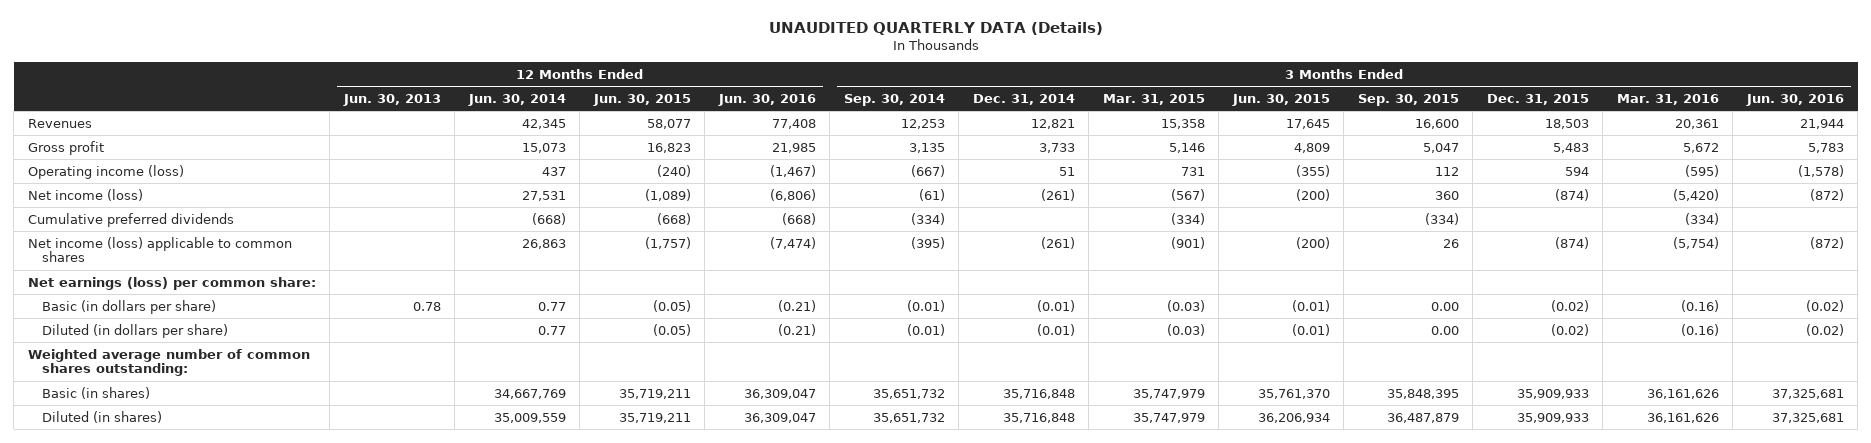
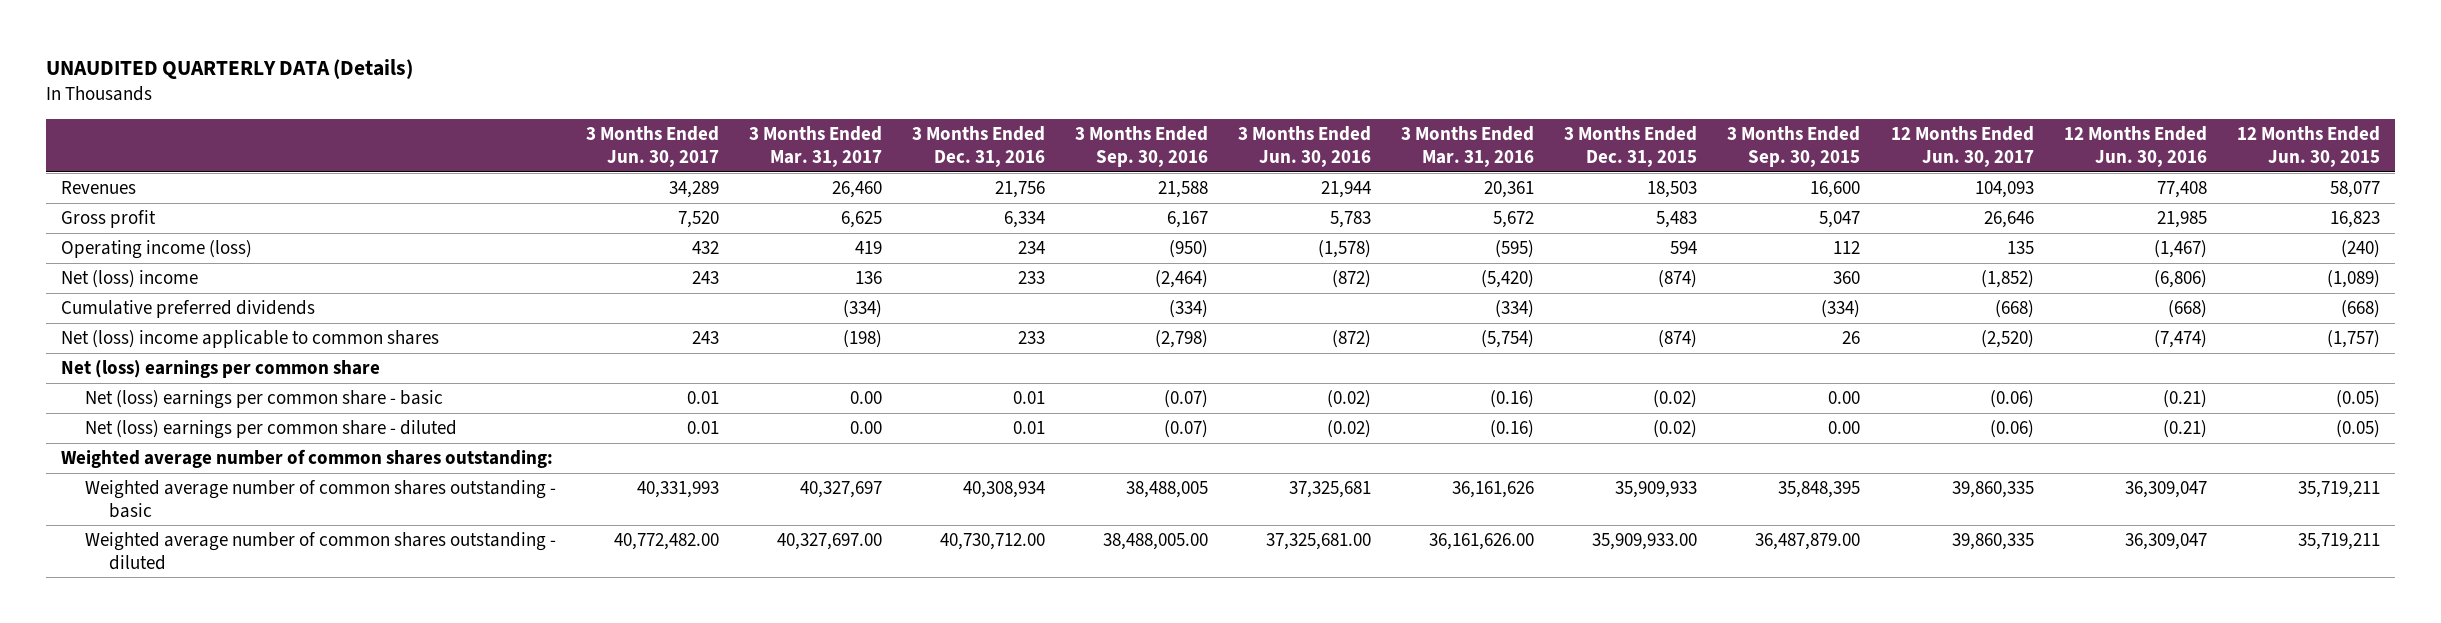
- | 12 Months Ended Jun. 30, 2013 | 12 Months Ended Jun. 30, 2014 | 12 Months Ended Jun. 30, 2015 | 12 Months Ended Jun. 30, 2016 | 3 Months Ended Sep. 30, 2014 | 3 Months Ended Dec. 31, 2014 | 3 Months Ended Mar. 31, 2015 | 3 Months Ended Jun. 30, 2015 | 3 Months Ended Sep. 30, 2015 | 3 Months Ended Dec. 31, 2015 | 3 Months Ended Mar. 31, 2016 | 3 Months Ended Jun. 30, 2016
+ | 3 Months Ended Jun. 30, 2017 | 3 Months Ended Mar. 31, 2017 | 3 Months Ended Dec. 31, 2016 | 3 Months Ended Sep. 30, 2016 | 3 Months Ended Jun. 30, 2016 | 3 Months Ended Mar. 31, 2016 | 3 Months Ended Dec. 31, 2015 | 3 Months Ended Sep. 30, 2015 | 12 Months Ended Jun. 30, 2017 | 12 Months Ended Jun. 30, 2016 | 12 Months Ended Jun. 30, 2015
- Net income (loss) | | 27,531 | (1,089) | (6,806) | (61) | (261) | (567) | (200) | 360 | (874) | (5,420) | (872)
+ Net (loss) income | 243 | 136 | 233 | (2,464) | (872) | (5,420) | (874) | 360 | (1,852) | (6,806) | (1,089)
- Net income (loss) applicable to common shares | | 26,863 | (1,757) | (7,474) | (395) | (261) | (901) | (200) | 26 | (874) | (5,754) | (872)
- Net earnings (loss) per common share:
- Basic (in dollars per share) | 0.78 | 0.77 | (0.05) | (0.21) | (0.01) | (0.01) | (0.03) | (0.01) | 0.00 | (0.02) | (0.16) | (0.02)
- Diluted (in dollars per share) | | 0.77 | (0.05) | (0.21) | (0.01) | (0.01) | (0.03) | (0.01) | 0.00 | (0.02) | (0.16) | (0.02)
+ Net (loss) income applicable to common shares | 243 | (198) | 233 | (2,798) | (872) | (5,754) | (874) | 26 | (2,520) | (7,474) | (1,757)
+ Net (loss) earnings per common share
+ Net (loss) earnings per common share - basic | 0.01 | 0.00 | 0.01 | (0.07) | (0.02) | (0.16) | (0.02) | 0.00 | (0.06) | (0.21) | (0.05)
+ Net (loss) earnings per common share - diluted | 0.01 | 0.00 | 0.01 | (0.07) | (0.02) | (0.16) | (0.02) | 0.00 | (0.06) | (0.21) | (0.05)
- Basic (in shares) | | 34,667,769 | 35,719,211 | 36,309,047 | 35,651,732 | 35,716,848 | 35,747,979 | 35,761,370 | 35,848,395 | 35,909,933 | 36,161,626 | 37,325,681
- Diluted (in shares) | | 35,009,559 | 35,719,211 | 36,309,047 | 35,651,732 | 35,716,848 | 35,747,979 | 36,206,934 | 36,487,879 | 35,909,933 | 36,161,626 | 37,325,681
+ Weighted average number of common shares outstanding - basic | 40,331,993 | 40,327,697 | 40,308,934 | 38,488,005 | 37,325,681 | 36,161,626 | 35,909,933 | 35,848,395 | 39,860,335 | 36,309,047 | 35,719,211
+ Weighted average number of common shares outstanding - diluted | 40,772,482.00 | 40,327,697.00 | 40,730,712.00 | 38,488,005.00 | 37,325,681.00 | 36,161,626.00 | 35,909,933.00 | 36,487,879.00 | 39,860,335 | 36,309,047 | 35,719,211

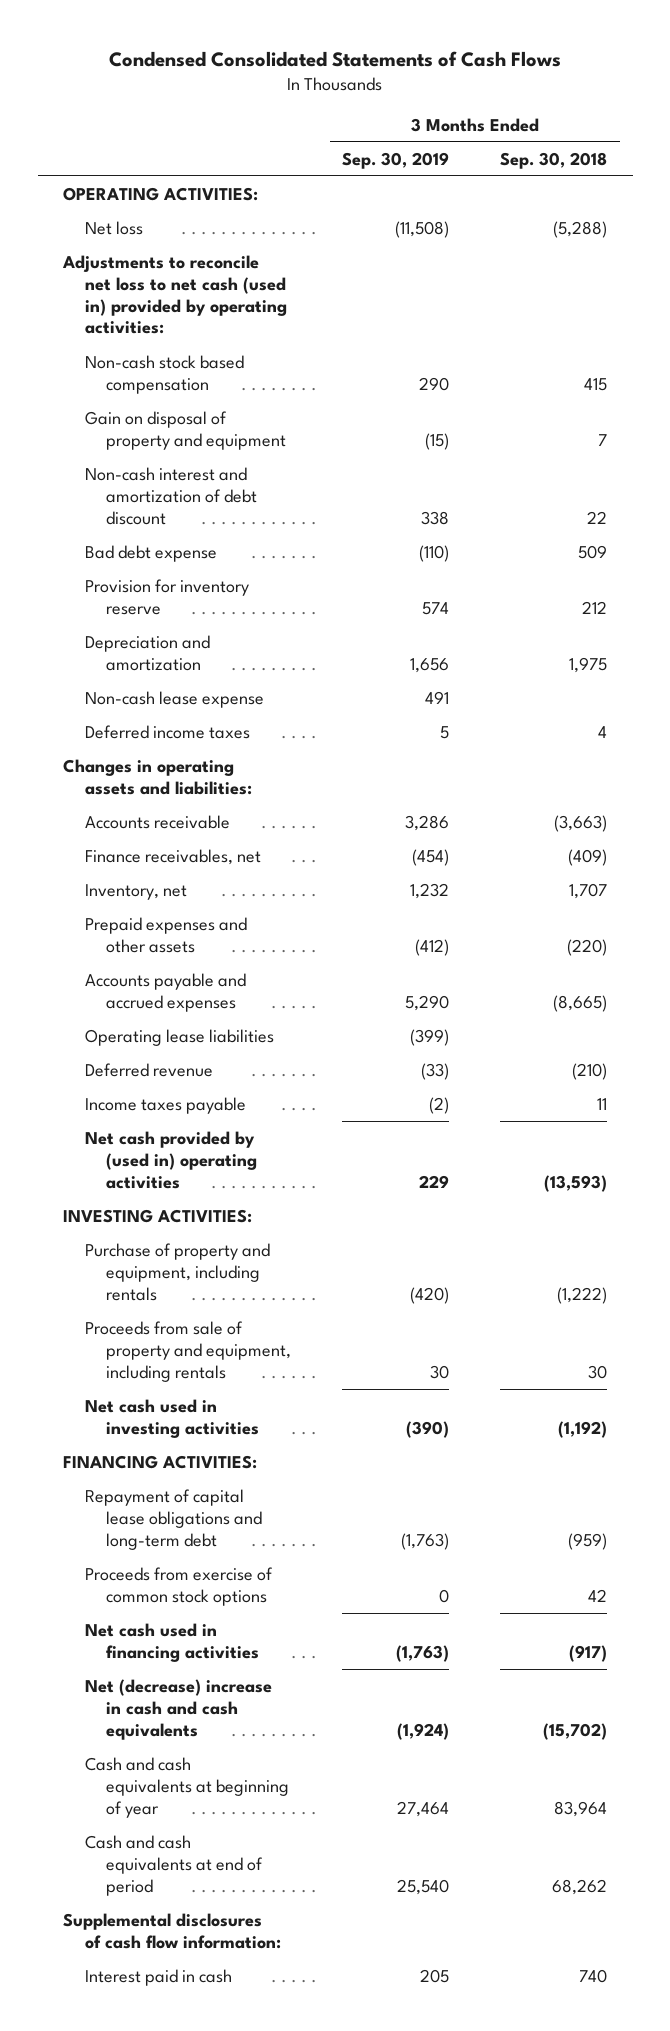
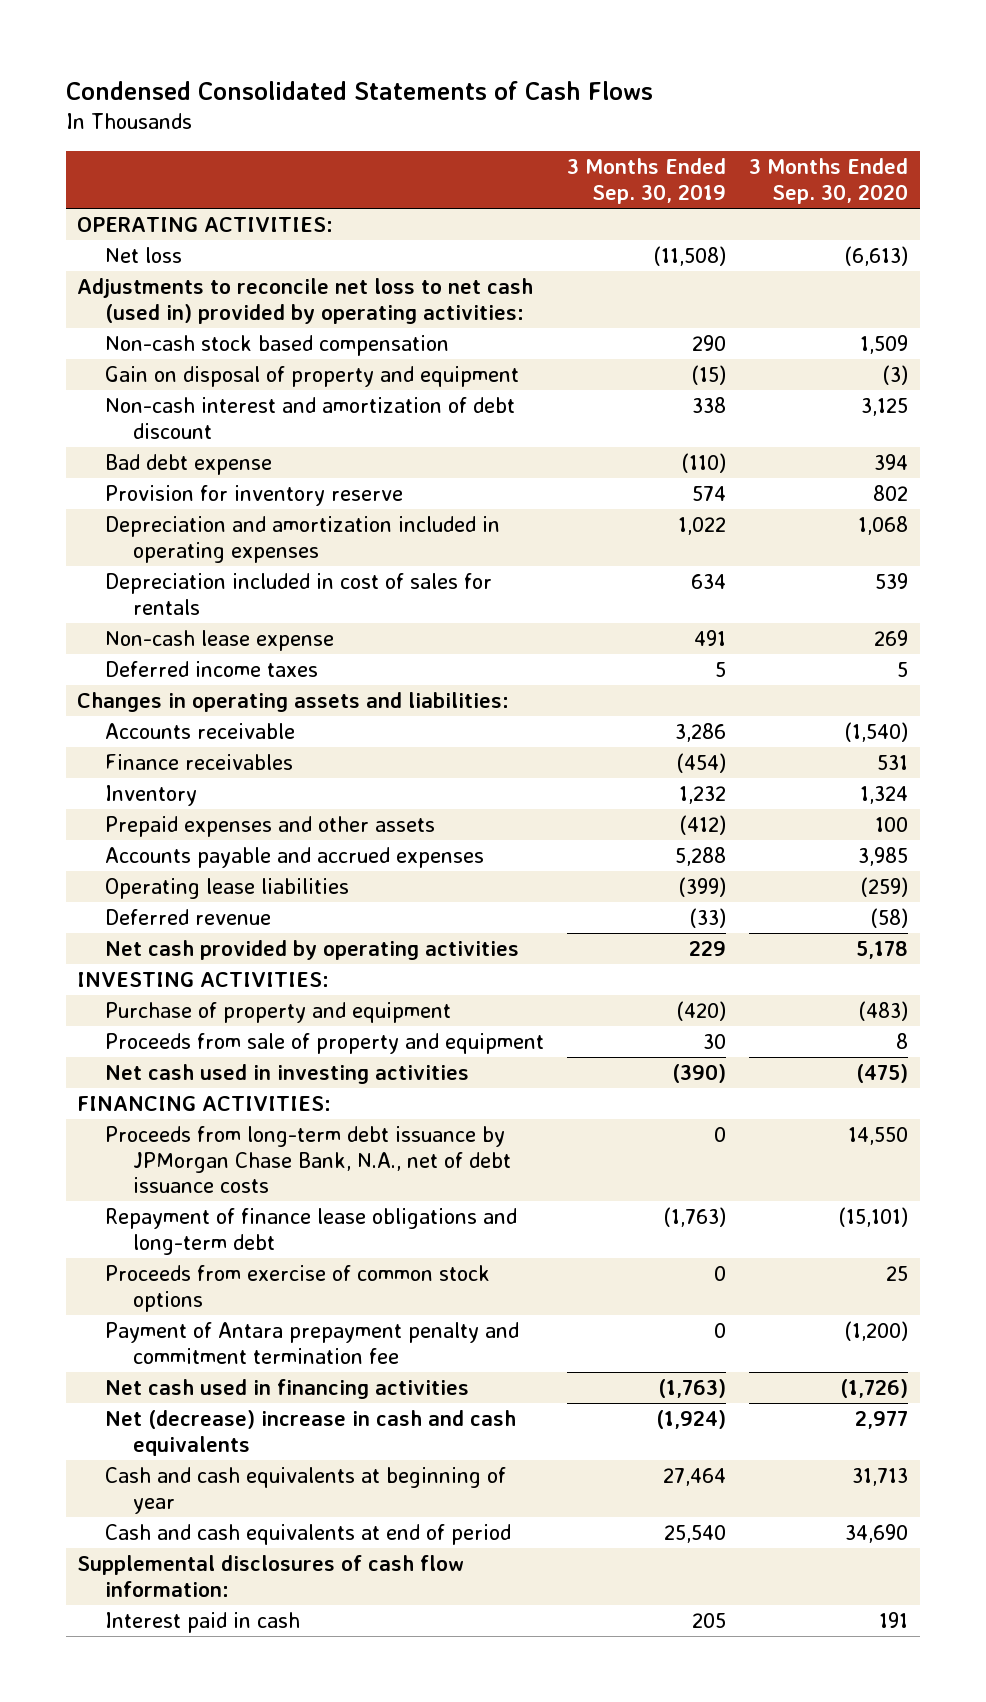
- | 3 Months Ended Sep. 30, 2019 | 3 Months Ended Sep. 30, 2018
+ | 3 Months Ended Sep. 30, 2019 | 3 Months Ended Sep. 30, 2020
- Depreciation and amortization | 1,656 | 1,975
+ Depreciation and amortization included in operating expenses | 1,022 | 1,068
+ Depreciation included in cost of sales for rentals | 634 | 539
- Finance receivables, net | (454) | (409)
- Inventory, net | 1,232 | 1,707
+ Finance receivables | (454) | 531
+ Inventory | 1,232 | 1,324
- Accounts payable and accrued expenses | 5,290 | (8,665)
+ Accounts payable and accrued expenses | 5,288 | 3,985
- Income taxes payable | (2) | 11
- Net cash provided by (used in) operating activities | 229 | (13,593)
+ Net cash provided by operating activities | 229 | 5,178
- Purchase of property and equipment, including rentals | (420) | (1,222)
- Proceeds from sale of property and equipment, including rentals | 30 | 30
+ Purchase of property and equipment | (420) | (483)
+ Proceeds from sale of property and equipment | 30 | 8
- Repayment of capital lease obligations and long-term debt | (1,763) | (959)
+ Proceeds from long-term debt issuance by JPMorgan Chase Bank, N.A., net of debt issuance costs | 0 | 14,550
+ Repayment of finance lease obligations and long-term debt | (1,763) | (15,101)
+ Payment of Antara prepayment penalty and commitment termination fee | 0 | (1,200)

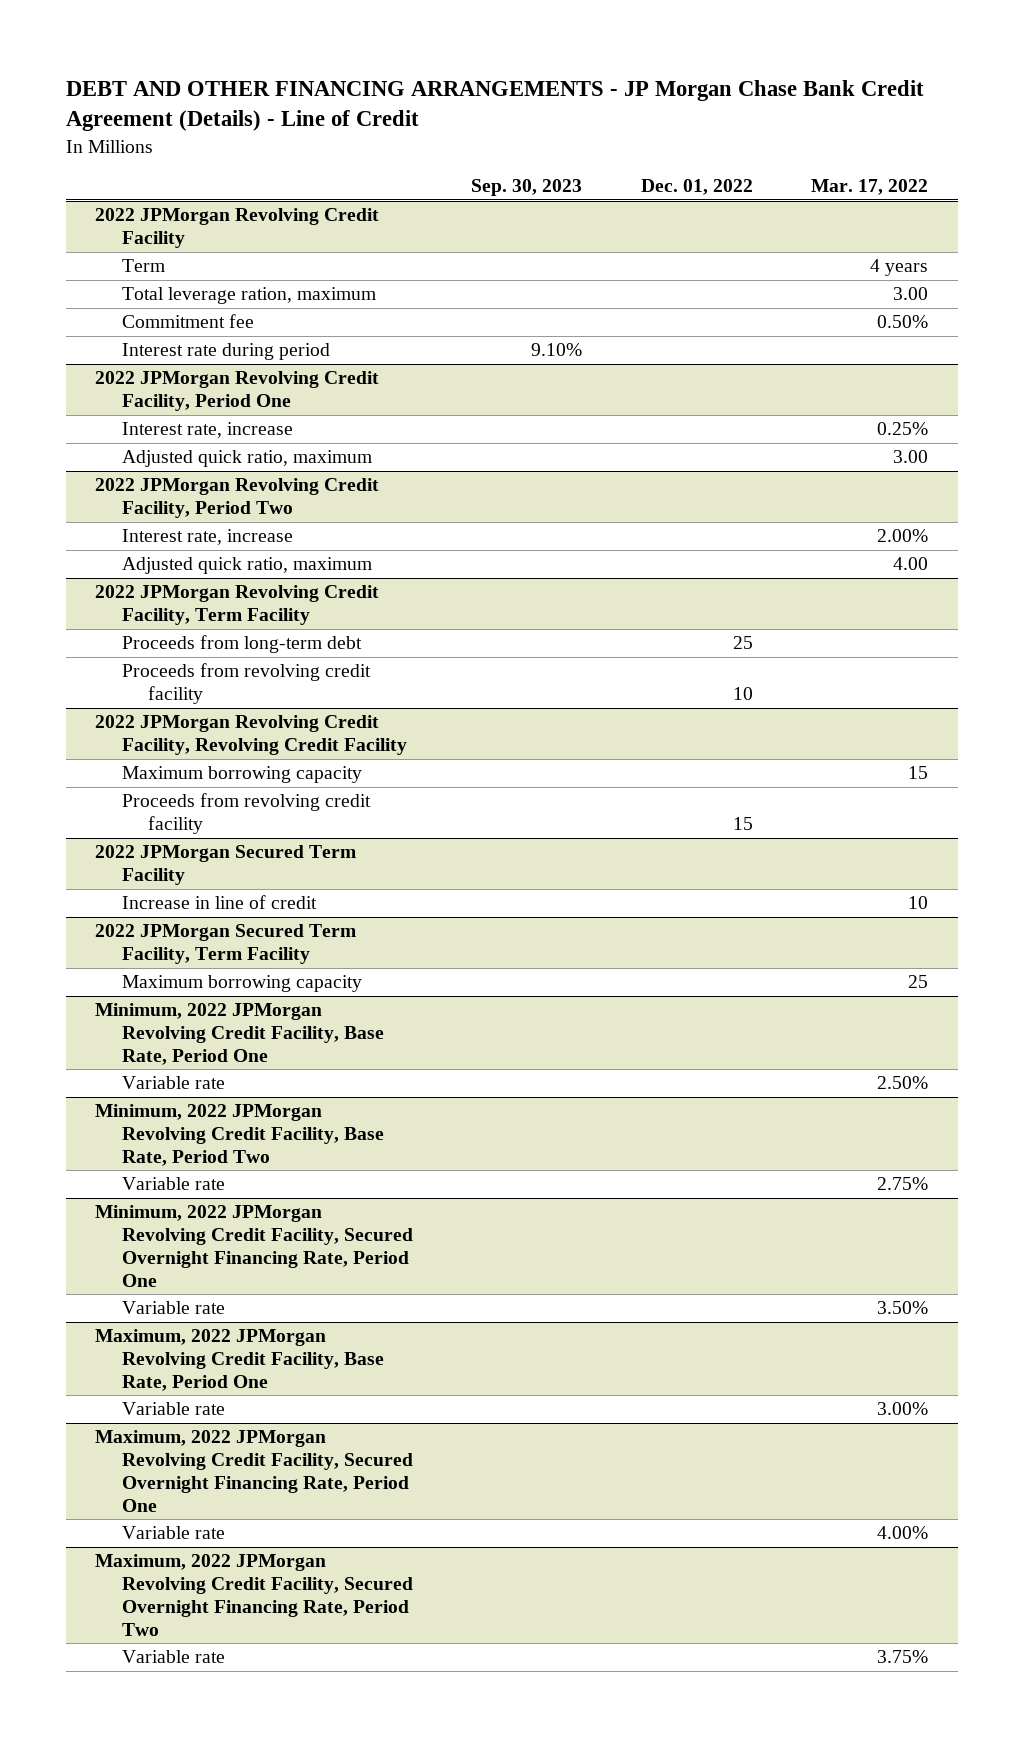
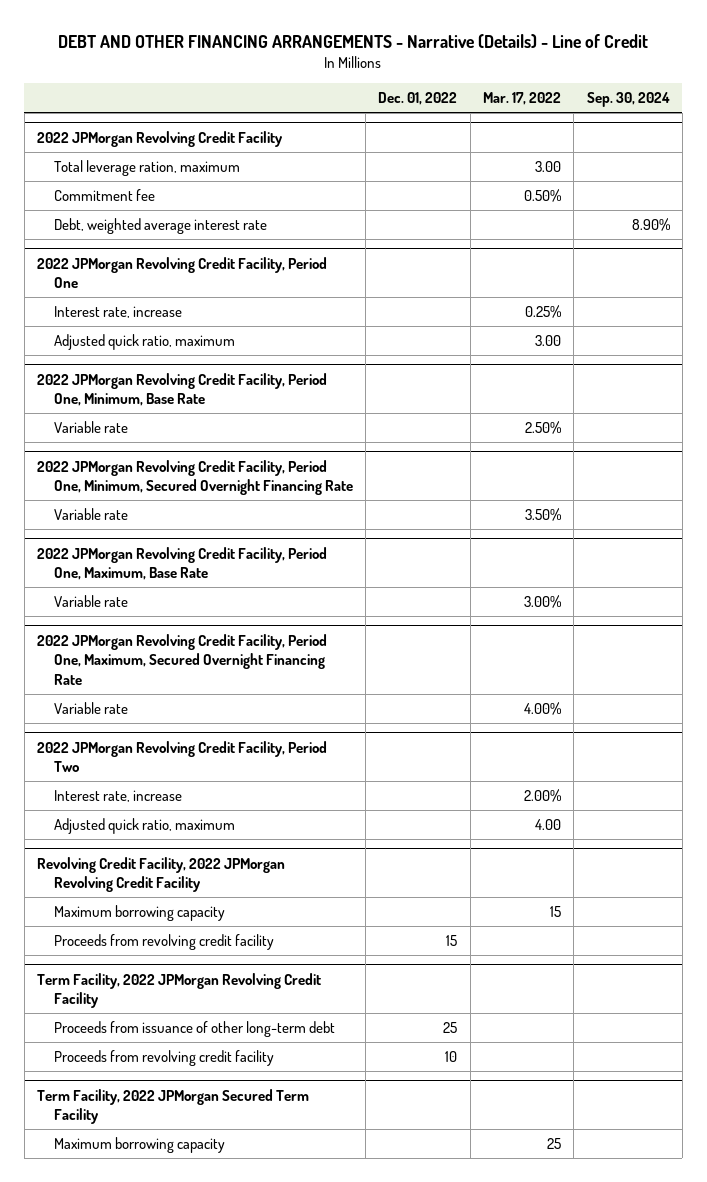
- DEBT AND OTHER FINANCING ARRANGEMENTS - JP Morgan Chase Bank Credit Agreement (Details) - Line of Credit
+ DEBT AND OTHER FINANCING ARRANGEMENTS - Narrative (Details) - Line of Credit
- | Sep. 30, 2023 | Dec. 01, 2022 | Mar. 17, 2022
+ | Dec. 01, 2022 | Mar. 17, 2022 | Sep. 30, 2024
@ 2022 JPMorgan Revolving Credit Facility
- Term | | | 4 years
- Interest rate during period | 9.10% | |
+ Debt, weighted average interest rate | | | 8.90%
+ 2022 JPMorgan Revolving Credit Facility, Period One, Minimum, Base Rate
+ Variable rate | | 2.50% |
+ 2022 JPMorgan Revolving Credit Facility, Period One, Minimum, Secured Overnight Financing Rate
+ Variable rate | | 3.50% |
+ 2022 JPMorgan Revolving Credit Facility, Period One, Maximum, Base Rate
+ Variable rate | | 3.00% |
+ 2022 JPMorgan Revolving Credit Facility, Period One, Maximum, Secured Overnight Financing Rate
+ Variable rate | | 4.00% |
- 2022 JPMorgan Revolving Credit Facility, Term Facility
- Proceeds from long-term debt | | 25 |
- Proceeds from revolving credit facility | | 10 |
- 2022 JPMorgan Revolving Credit Facility, Revolving Credit Facility
+ Revolving Credit Facility, 2022 JPMorgan Revolving Credit Facility
- 2022 JPMorgan Secured Term Facility
- Increase in line of credit | | | 10
- 2022 JPMorgan Secured Term Facility, Term Facility
+ Term Facility, 2022 JPMorgan Revolving Credit Facility
+ Proceeds from issuance of other long-term debt | 25 | |
+ Proceeds from revolving credit facility | 10 | |
+ Term Facility, 2022 JPMorgan Secured Term Facility
- Minimum, 2022 JPMorgan Revolving Credit Facility, Base Rate, Period One
- Variable rate | | | 2.50%
- Minimum, 2022 JPMorgan Revolving Credit Facility, Base Rate, Period Two
- Variable rate | | | 2.75%
- Minimum, 2022 JPMorgan Revolving Credit Facility, Secured Overnight Financing Rate, Period One
- Variable rate | | | 3.50%
- Maximum, 2022 JPMorgan Revolving Credit Facility, Base Rate, Period One
- Variable rate | | | 3.00%
- Maximum, 2022 JPMorgan Revolving Credit Facility, Secured Overnight Financing Rate, Period One
- Variable rate | | | 4.00%
- Maximum, 2022 JPMorgan Revolving Credit Facility, Secured Overnight Financing Rate, Period Two
- Variable rate | | | 3.75%

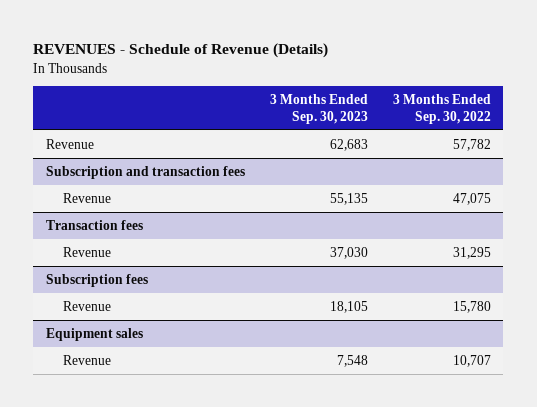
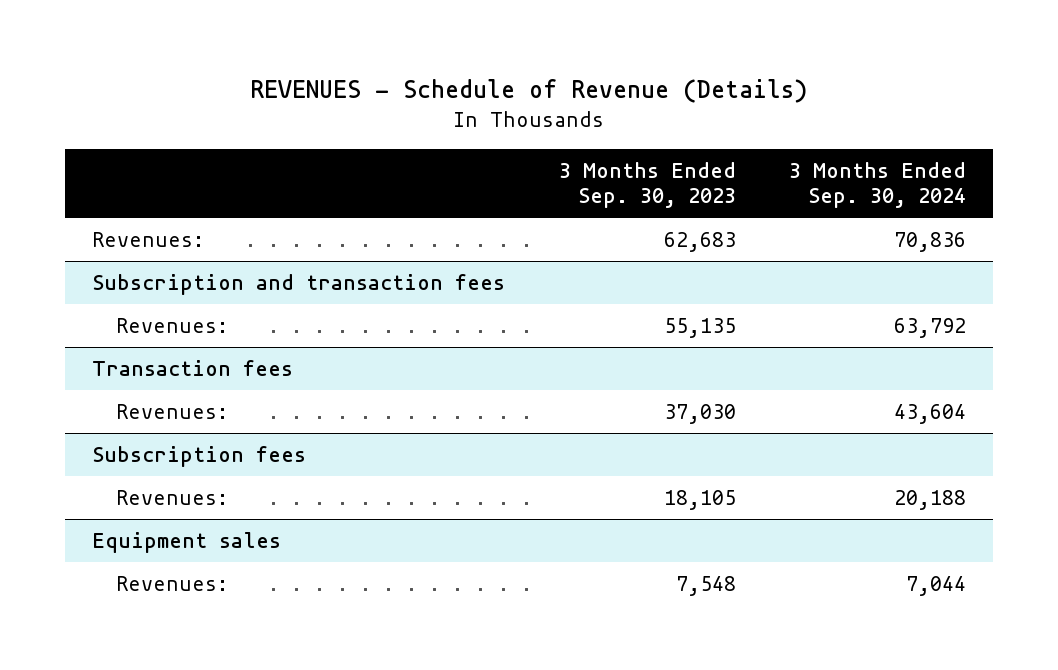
- | 3 Months Ended Sep. 30, 2023 | 3 Months Ended Sep. 30, 2022
+ | 3 Months Ended Sep. 30, 2023 | 3 Months Ended Sep. 30, 2024
- Revenue | 62,683 | 57,782
+ Revenues: | 62,683 | 70,836
@ Subscription and transaction fees
- Revenue | 55,135 | 47,075
+ Revenues: | 55,135 | 63,792
@ Transaction fees
- Revenue | 37,030 | 31,295
+ Revenues: | 37,030 | 43,604
@ Subscription fees
- Revenue | 18,105 | 15,780
+ Revenues: | 18,105 | 20,188
@ Equipment sales
- Revenue | 7,548 | 10,707
+ Revenues: | 7,548 | 7,044

